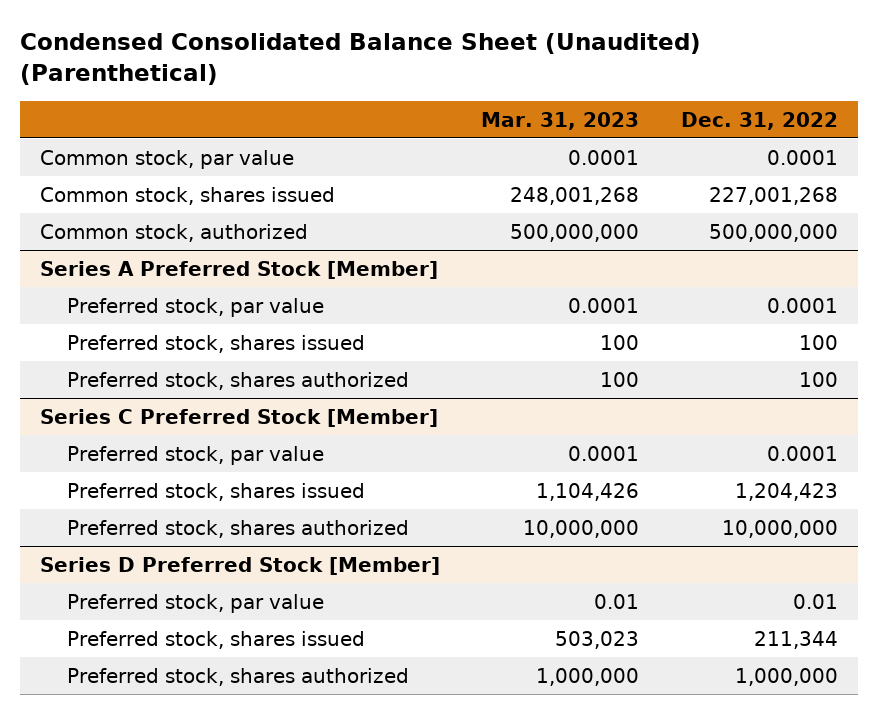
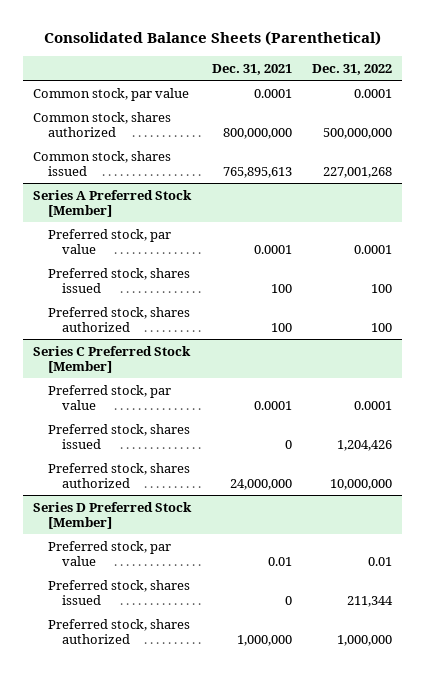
- Condensed Consolidated Balance Sheet (Unaudited) (Parenthetical)
+ Consolidated Balance Sheets (Parenthetical)
- | Mar. 31, 2023 | Dec. 31, 2022
+ | Dec. 31, 2021 | Dec. 31, 2022
+ Common stock, shares authorized | 800,000,000 | 500,000,000
- Common stock, authorized | 500,000,000 | 500,000,000
@ Series C Preferred Stock [Member]
- Preferred stock, shares issued | 1,104,426 | 1,204,423
+ Preferred stock, shares issued | 0 | 1,204,426

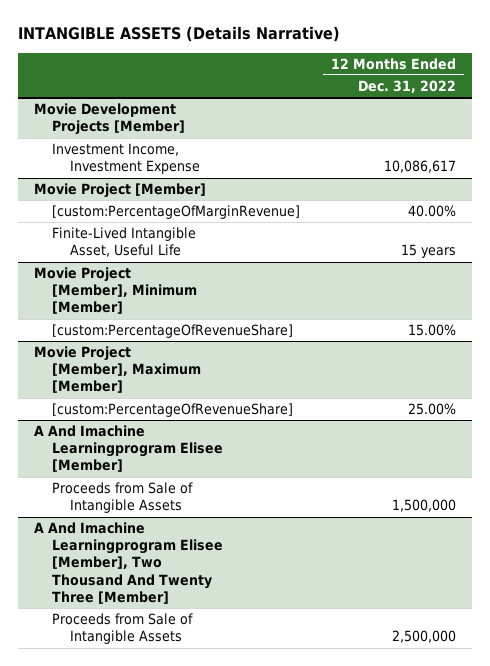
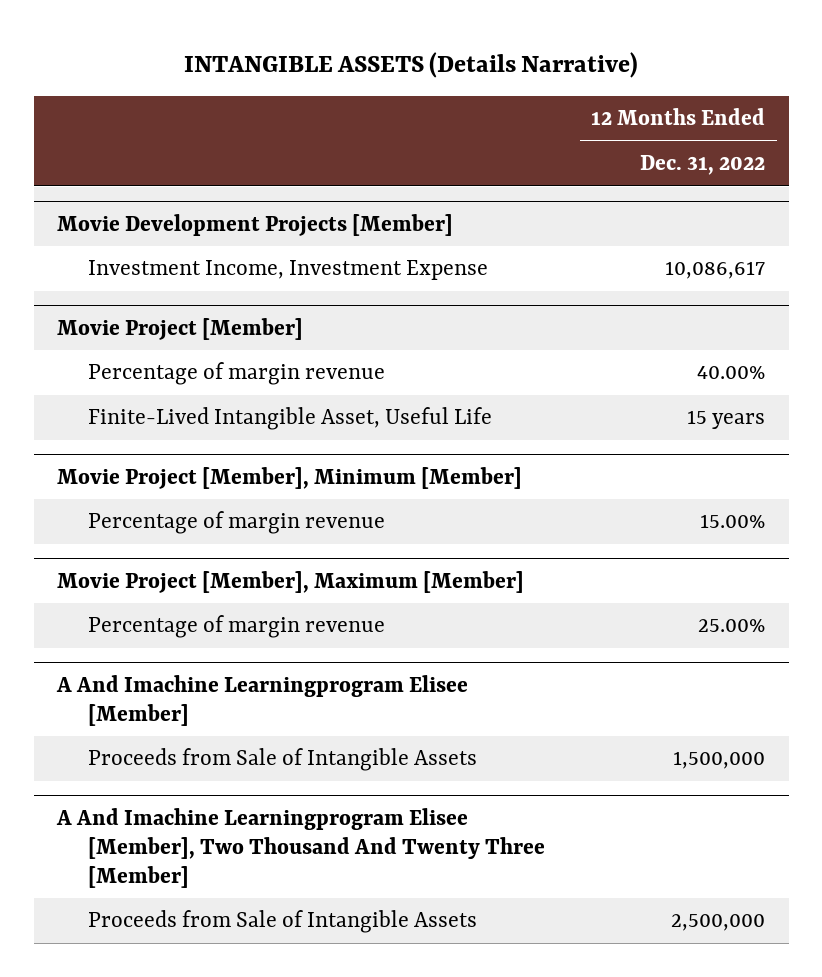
@ Movie Project [Member]
- [custom:PercentageOfMarginRevenue] | 40.00%
+ Percentage of margin revenue | 40.00%
@ Movie Project [Member], Minimum [Member]
- [custom:PercentageOfRevenueShare] | 15.00%
+ Percentage of margin revenue | 15.00%
@ Movie Project [Member], Maximum [Member]
- [custom:PercentageOfRevenueShare] | 25.00%
+ Percentage of margin revenue | 25.00%

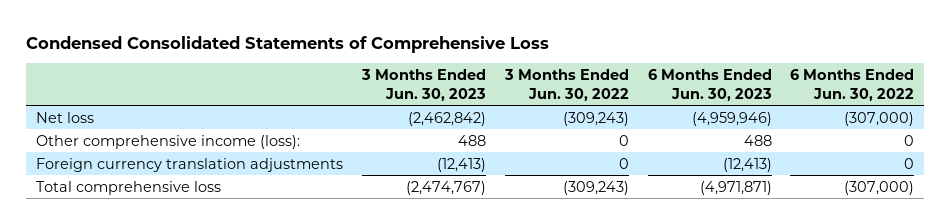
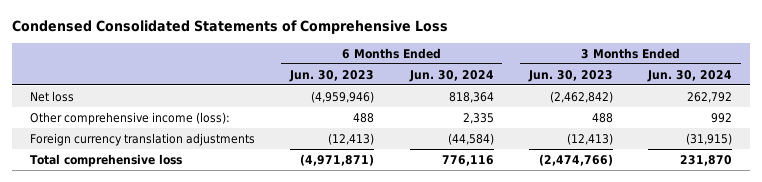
- | 3 Months Ended Jun. 30, 2023 | 3 Months Ended Jun. 30, 2022 | 6 Months Ended Jun. 30, 2023 | 6 Months Ended Jun. 30, 2022
+ | 6 Months Ended Jun. 30, 2023 | 6 Months Ended Jun. 30, 2024 | 3 Months Ended Jun. 30, 2023 | 3 Months Ended Jun. 30, 2024
- Total comprehensive loss | (2,474,767) | (309,243) | (4,971,871) | (307,000)
+ Total comprehensive loss | (4,971,871) | 776,116 | (2,474,766) | 231,870

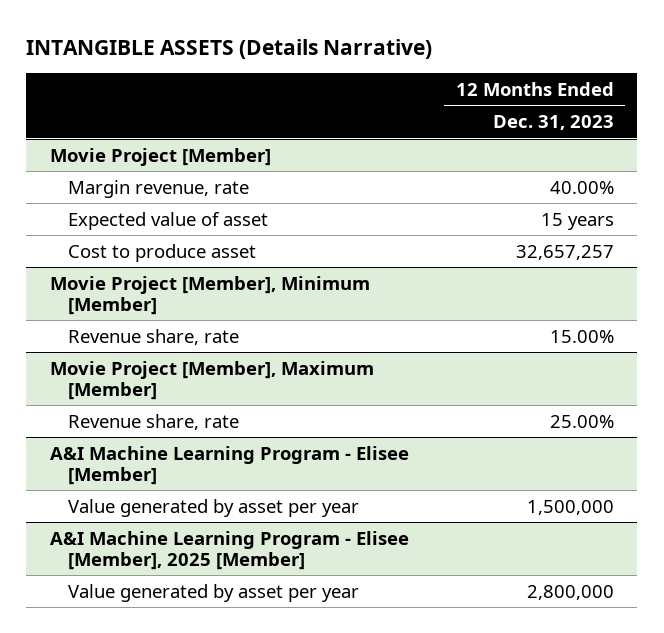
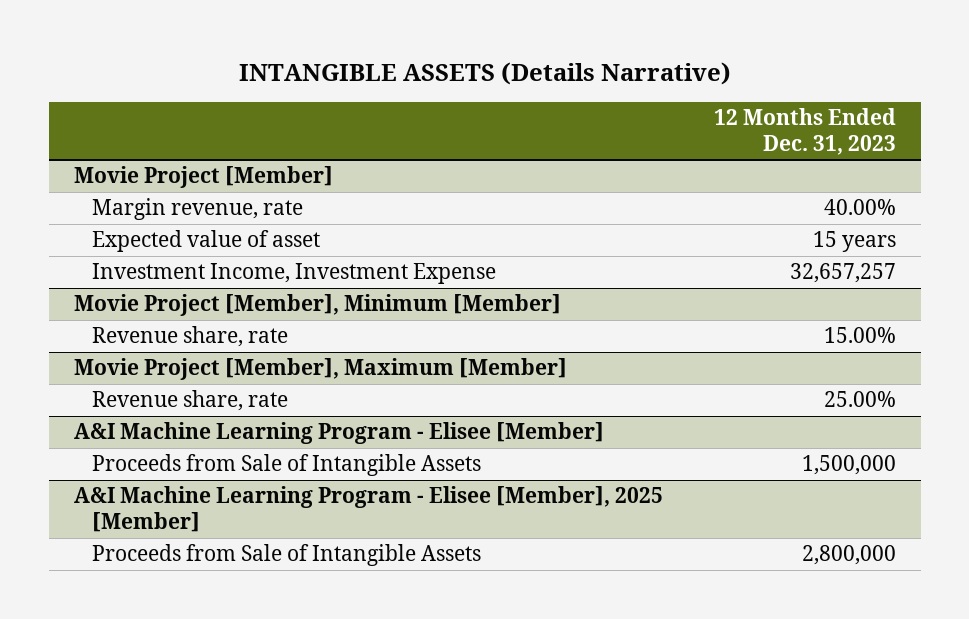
@ Movie Project [Member]
- Cost to produce asset | 32,657,257
+ Investment Income, Investment Expense | 32,657,257
@ A&I Machine Learning Program - Elisee [Member]
- Value generated by asset per year | 1,500,000
+ Proceeds from Sale of Intangible Assets | 1,500,000
@ A&I Machine Learning Program - Elisee [Member], 2025 [Member]
- Value generated by asset per year | 2,800,000
+ Proceeds from Sale of Intangible Assets | 2,800,000

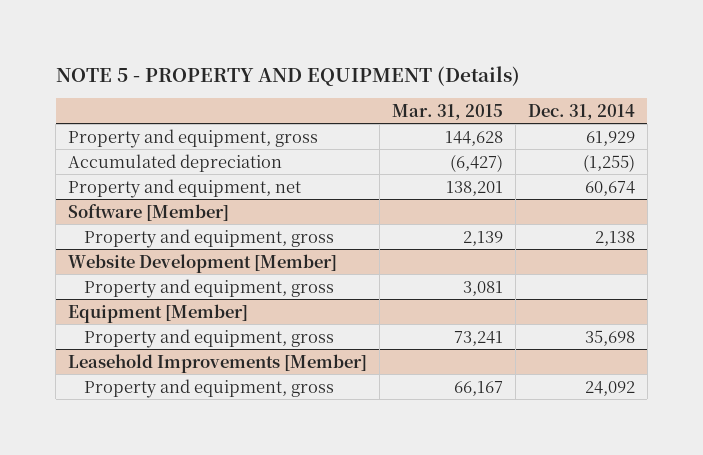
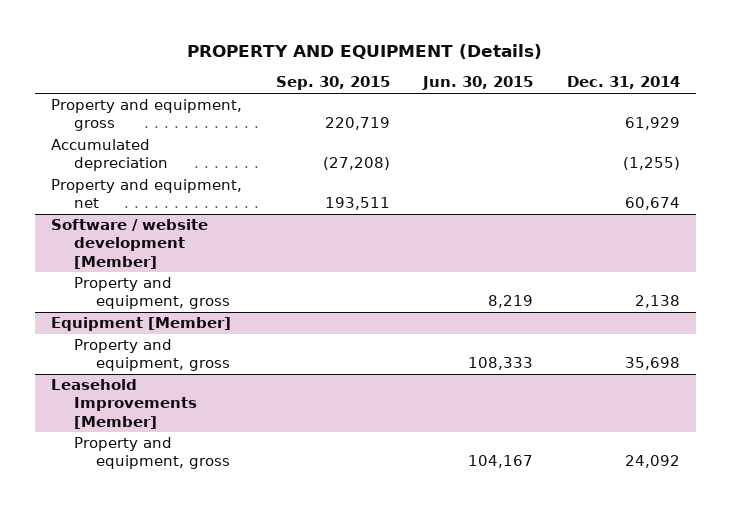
- NOTE 5 - PROPERTY AND EQUIPMENT (Details)
+ PROPERTY AND EQUIPMENT (Details)
- | Mar. 31, 2015 | Dec. 31, 2014
+ | Sep. 30, 2015 | Jun. 30, 2015 | Dec. 31, 2014
- Software [Member]
+ Software / website development [Member]
- Website Development [Member]
- Property and equipment, gross | 3,081 |

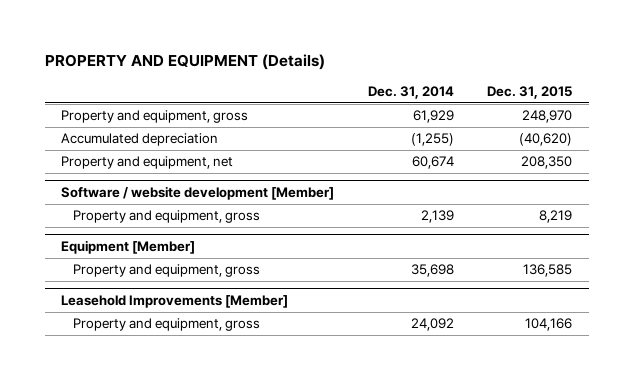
- | Sep. 30, 2015 | Jun. 30, 2015 | Dec. 31, 2014
+ | Dec. 31, 2014 | Dec. 31, 2015
@ Software / website development [Member]
- Property and equipment, gross | | 8,219 | 2,138
+ Property and equipment, gross | 2,139 | 8,219

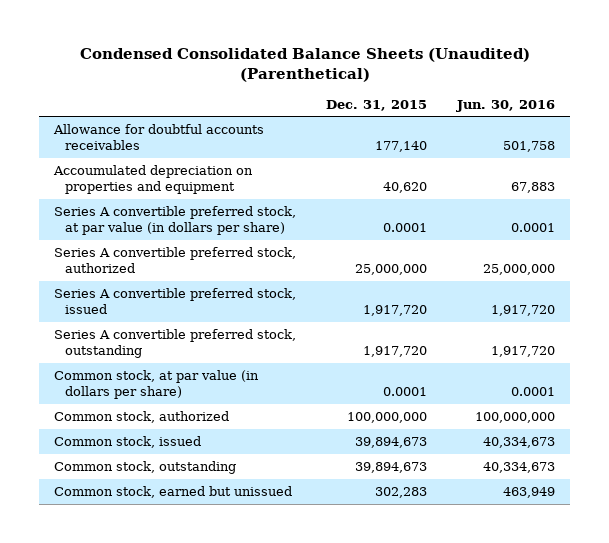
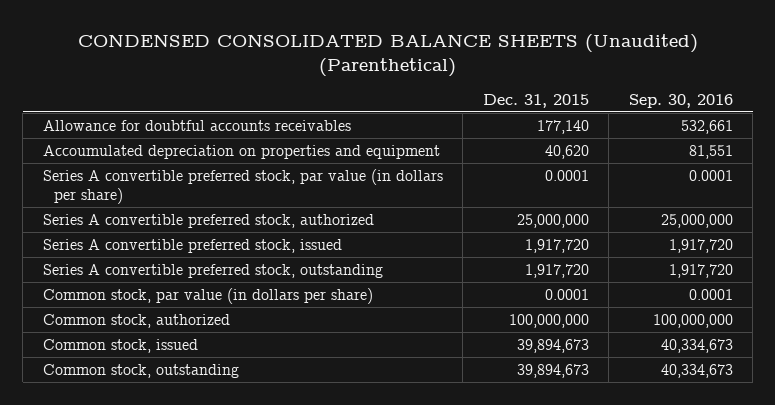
- Condensed Consolidated Balance Sheets (Unaudited) (Parenthetical)
+ CONDENSED CONSOLIDATED BALANCE SHEETS (Unaudited) (Parenthetical)
- | Dec. 31, 2015 | Jun. 30, 2016
+ | Dec. 31, 2015 | Sep. 30, 2016
- Series A convertible preferred stock, at par value (in dollars per share) | 0.0001 | 0.0001
+ Series A convertible preferred stock, par value (in dollars per share) | 0.0001 | 0.0001
- Common stock, at par value (in dollars per share) | 0.0001 | 0.0001
+ Common stock, par value (in dollars per share) | 0.0001 | 0.0001
- Common stock, earned but unissued | 302,283 | 463,949

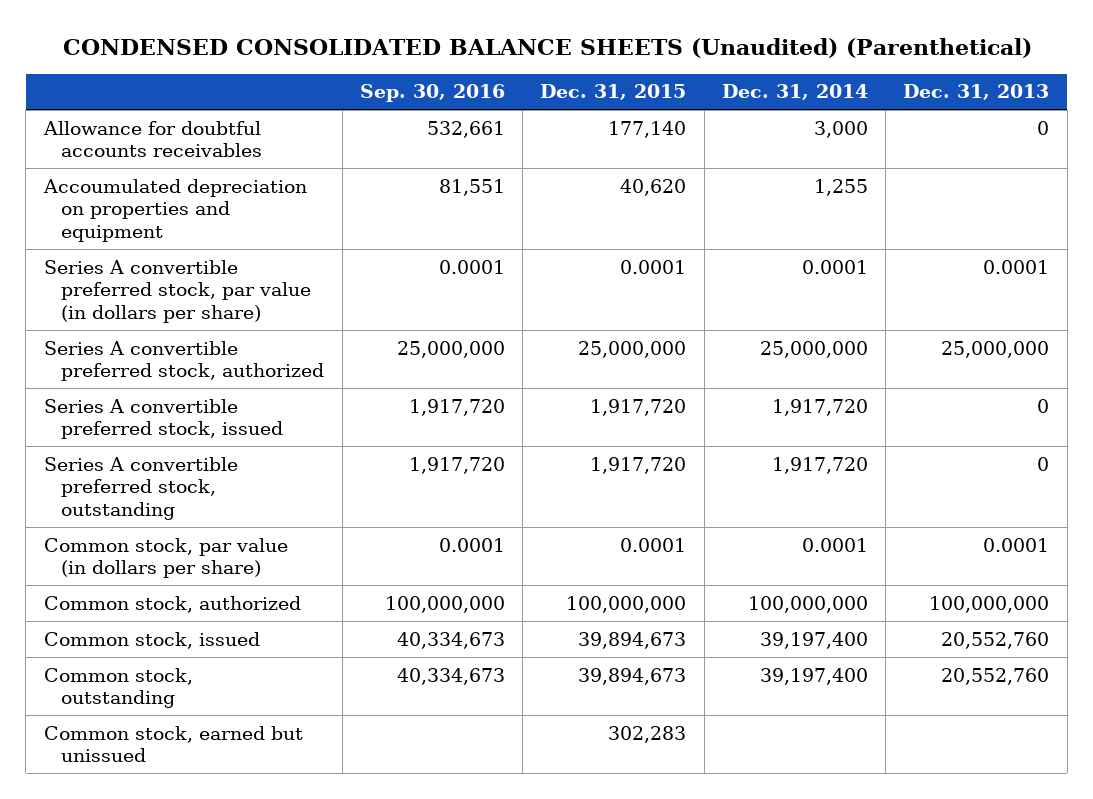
- | Dec. 31, 2015 | Sep. 30, 2016
+ | Sep. 30, 2016 | Dec. 31, 2015 | Dec. 31, 2014 | Dec. 31, 2013
+ Common stock, earned but unissued | | 302,283 | |

